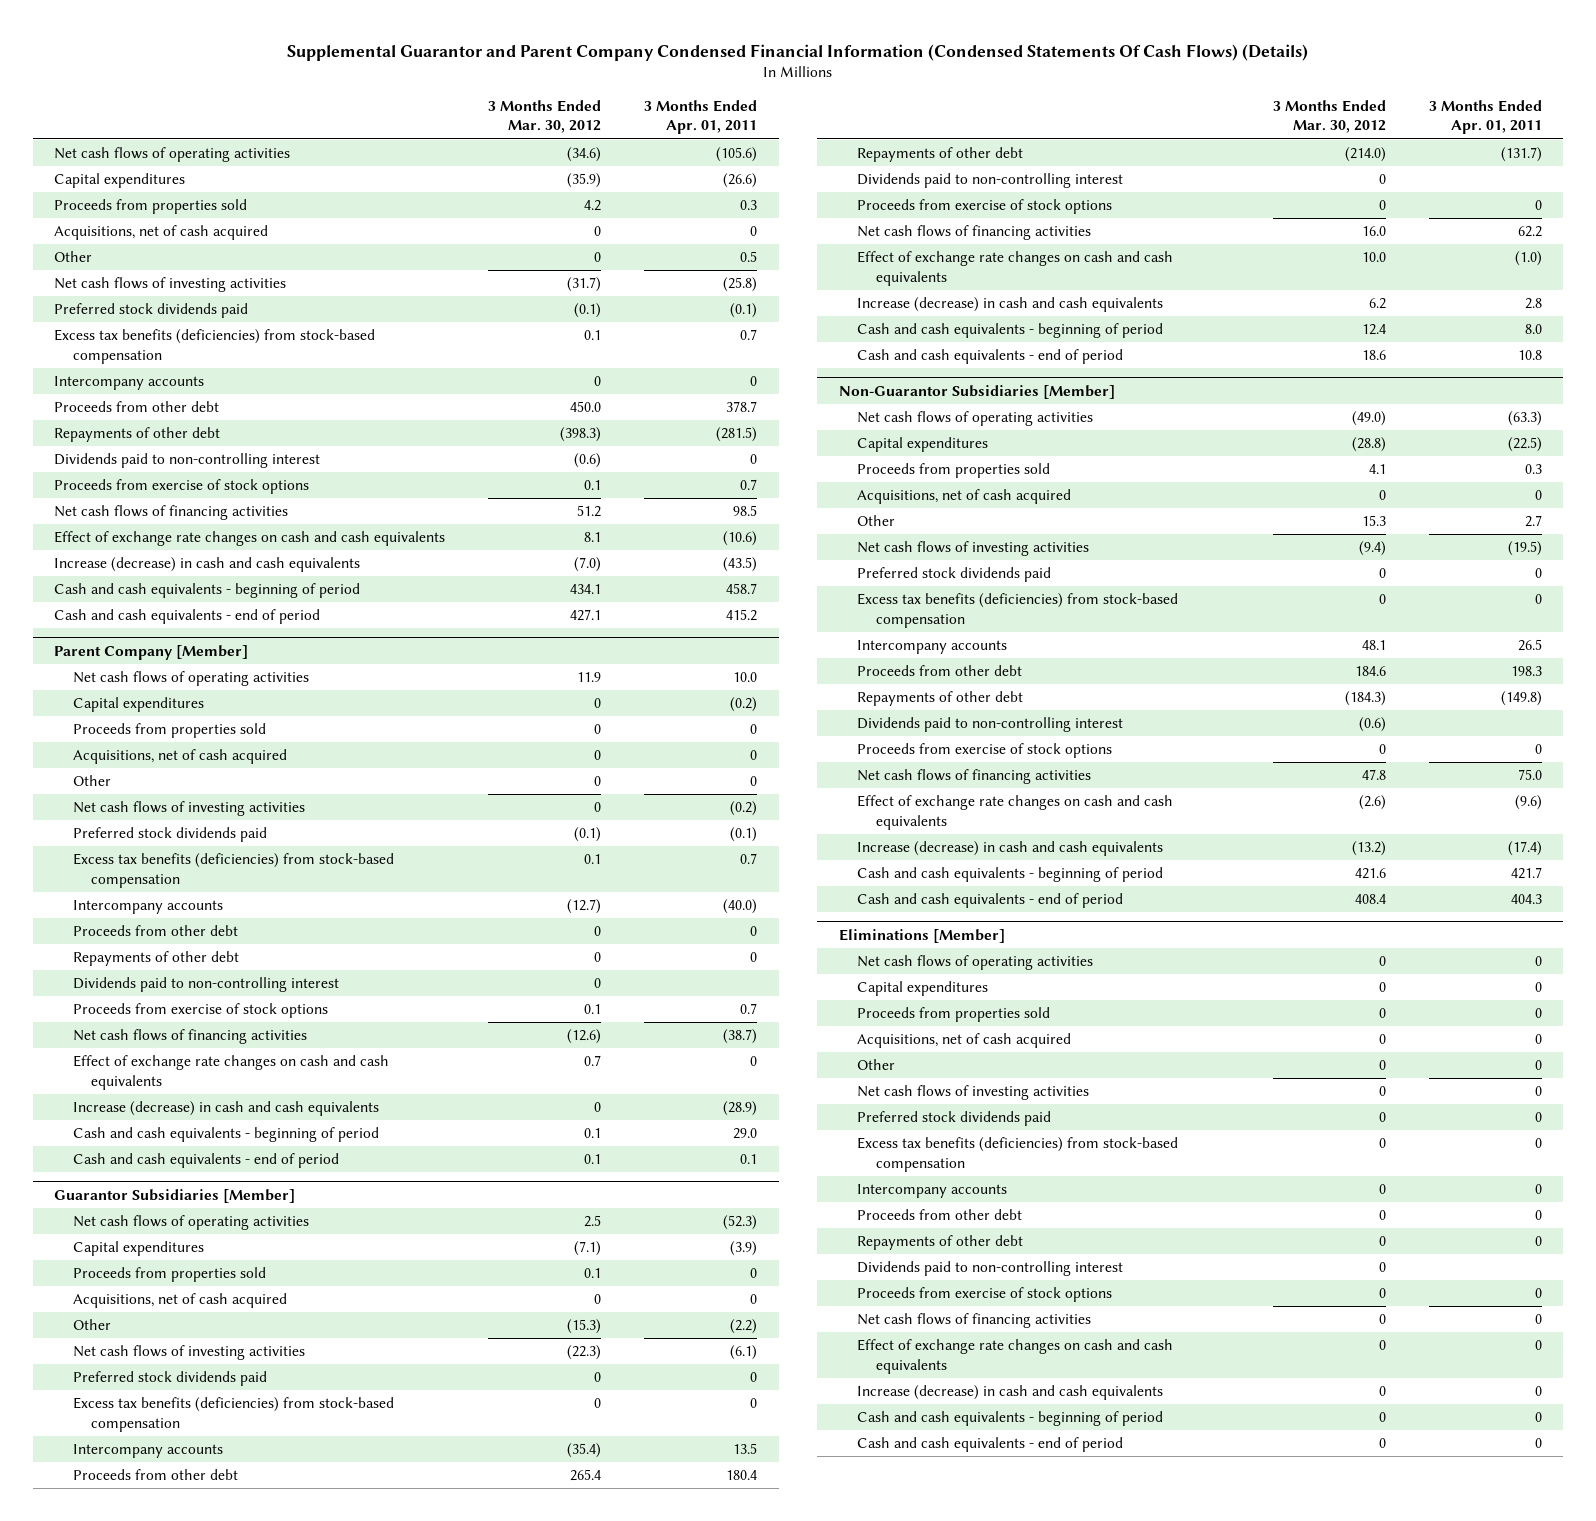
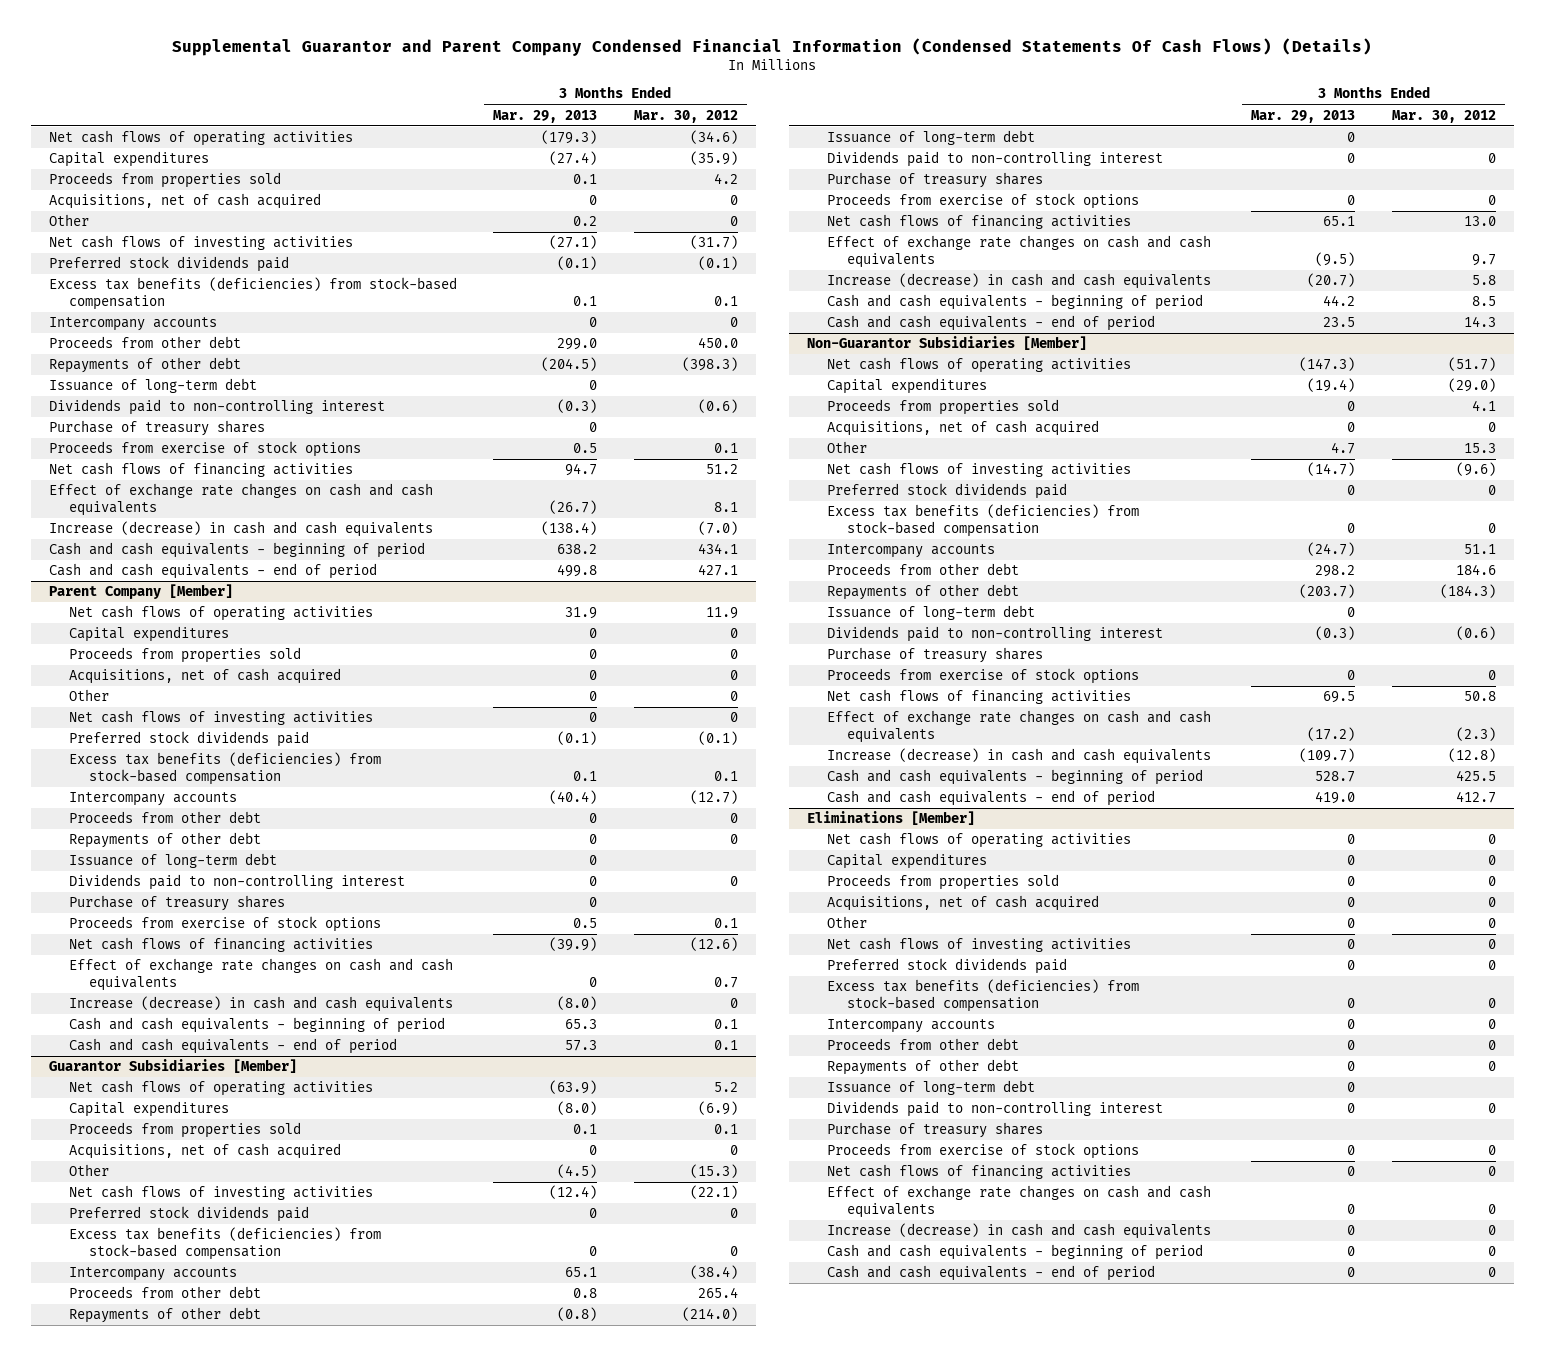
- | 3 Months Ended Mar. 30, 2012 | 3 Months Ended Apr. 01, 2011
+ | 3 Months Ended Mar. 29, 2013 | 3 Months Ended Mar. 30, 2012
+ Issuance of long-term debt | 0 |
+ Purchase of treasury shares | 0 |
@ Parent Company [Member]
+ Issuance of long-term debt | 0 |
+ Purchase of treasury shares | 0 |
@ Guarantor Subsidiaries [Member]
- Net cash flows of operating activities | 2.5 | (52.3)
- Capital expenditures | (7.1) | (3.9)
+ Net cash flows of operating activities | (63.9) | 5.2
+ Capital expenditures | (8.0) | (6.9)
- Net cash flows of investing activities | (22.3) | (6.1)
+ Net cash flows of investing activities | (12.4) | (22.1)
- Intercompany accounts | (35.4) | 13.5
+ Intercompany accounts | 65.1 | (38.4)
+ Issuance of long-term debt | 0 |
+ Purchase of treasury shares
- Net cash flows of financing activities | 16.0 | 62.2
- Effect of exchange rate changes on cash and cash equivalents | 10.0 | (1.0)
- Increase (decrease) in cash and cash equivalents | 6.2 | 2.8
- Cash and cash equivalents - beginning of period | 12.4 | 8.0
- Cash and cash equivalents - end of period | 18.6 | 10.8
+ Net cash flows of financing activities | 65.1 | 13.0
+ Effect of exchange rate changes on cash and cash equivalents | (9.5) | 9.7
+ Increase (decrease) in cash and cash equivalents | (20.7) | 5.8
+ Cash and cash equivalents - beginning of period | 44.2 | 8.5
+ Cash and cash equivalents - end of period | 23.5 | 14.3
@ Non-Guarantor Subsidiaries [Member]
- Net cash flows of operating activities | (49.0) | (63.3)
- Capital expenditures | (28.8) | (22.5)
+ Net cash flows of operating activities | (147.3) | (51.7)
+ Capital expenditures | (19.4) | (29.0)
- Net cash flows of investing activities | (9.4) | (19.5)
+ Net cash flows of investing activities | (14.7) | (9.6)
- Intercompany accounts | 48.1 | 26.5
+ Intercompany accounts | (24.7) | 51.1
+ Issuance of long-term debt | 0 |
+ Purchase of treasury shares
- Net cash flows of financing activities | 47.8 | 75.0
- Effect of exchange rate changes on cash and cash equivalents | (2.6) | (9.6)
- Increase (decrease) in cash and cash equivalents | (13.2) | (17.4)
- Cash and cash equivalents - beginning of period | 421.6 | 421.7
- Cash and cash equivalents - end of period | 408.4 | 404.3
+ Net cash flows of financing activities | 69.5 | 50.8
+ Effect of exchange rate changes on cash and cash equivalents | (17.2) | (2.3)
+ Increase (decrease) in cash and cash equivalents | (109.7) | (12.8)
+ Cash and cash equivalents - beginning of period | 528.7 | 425.5
+ Cash and cash equivalents - end of period | 419.0 | 412.7
@ Eliminations [Member]
+ Issuance of long-term debt | 0 |
+ Purchase of treasury shares

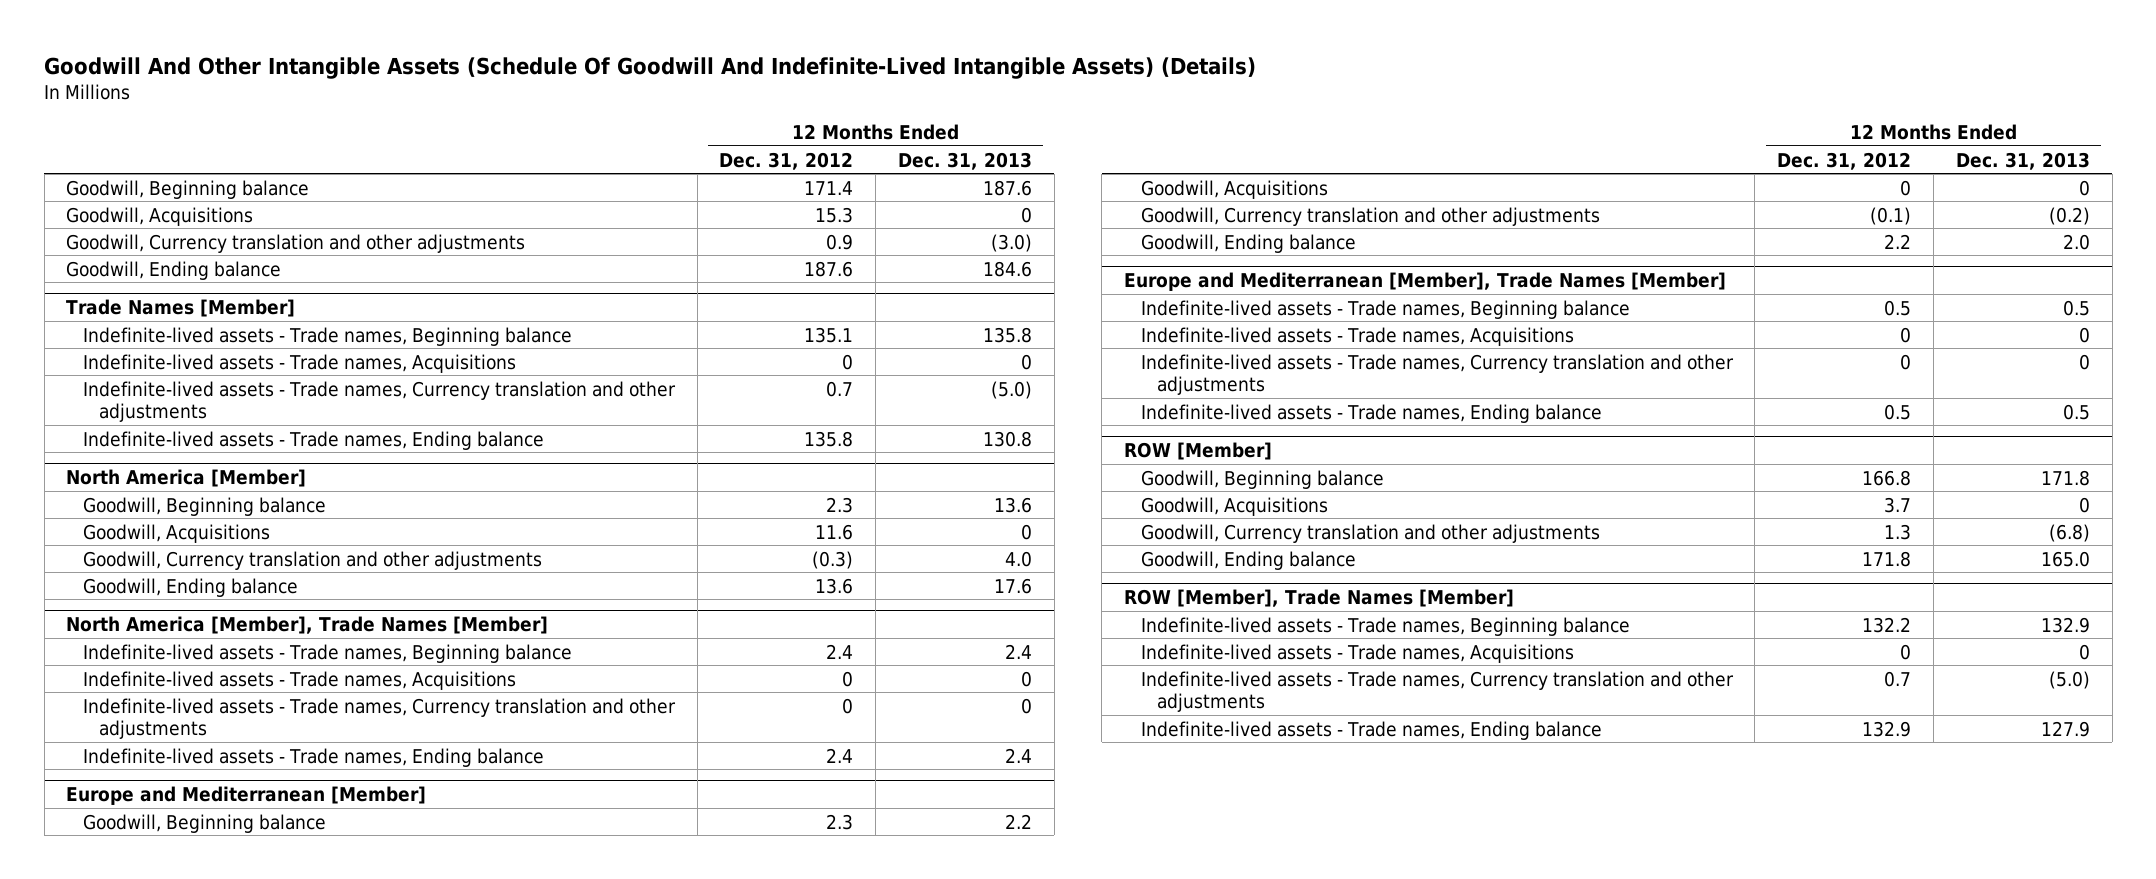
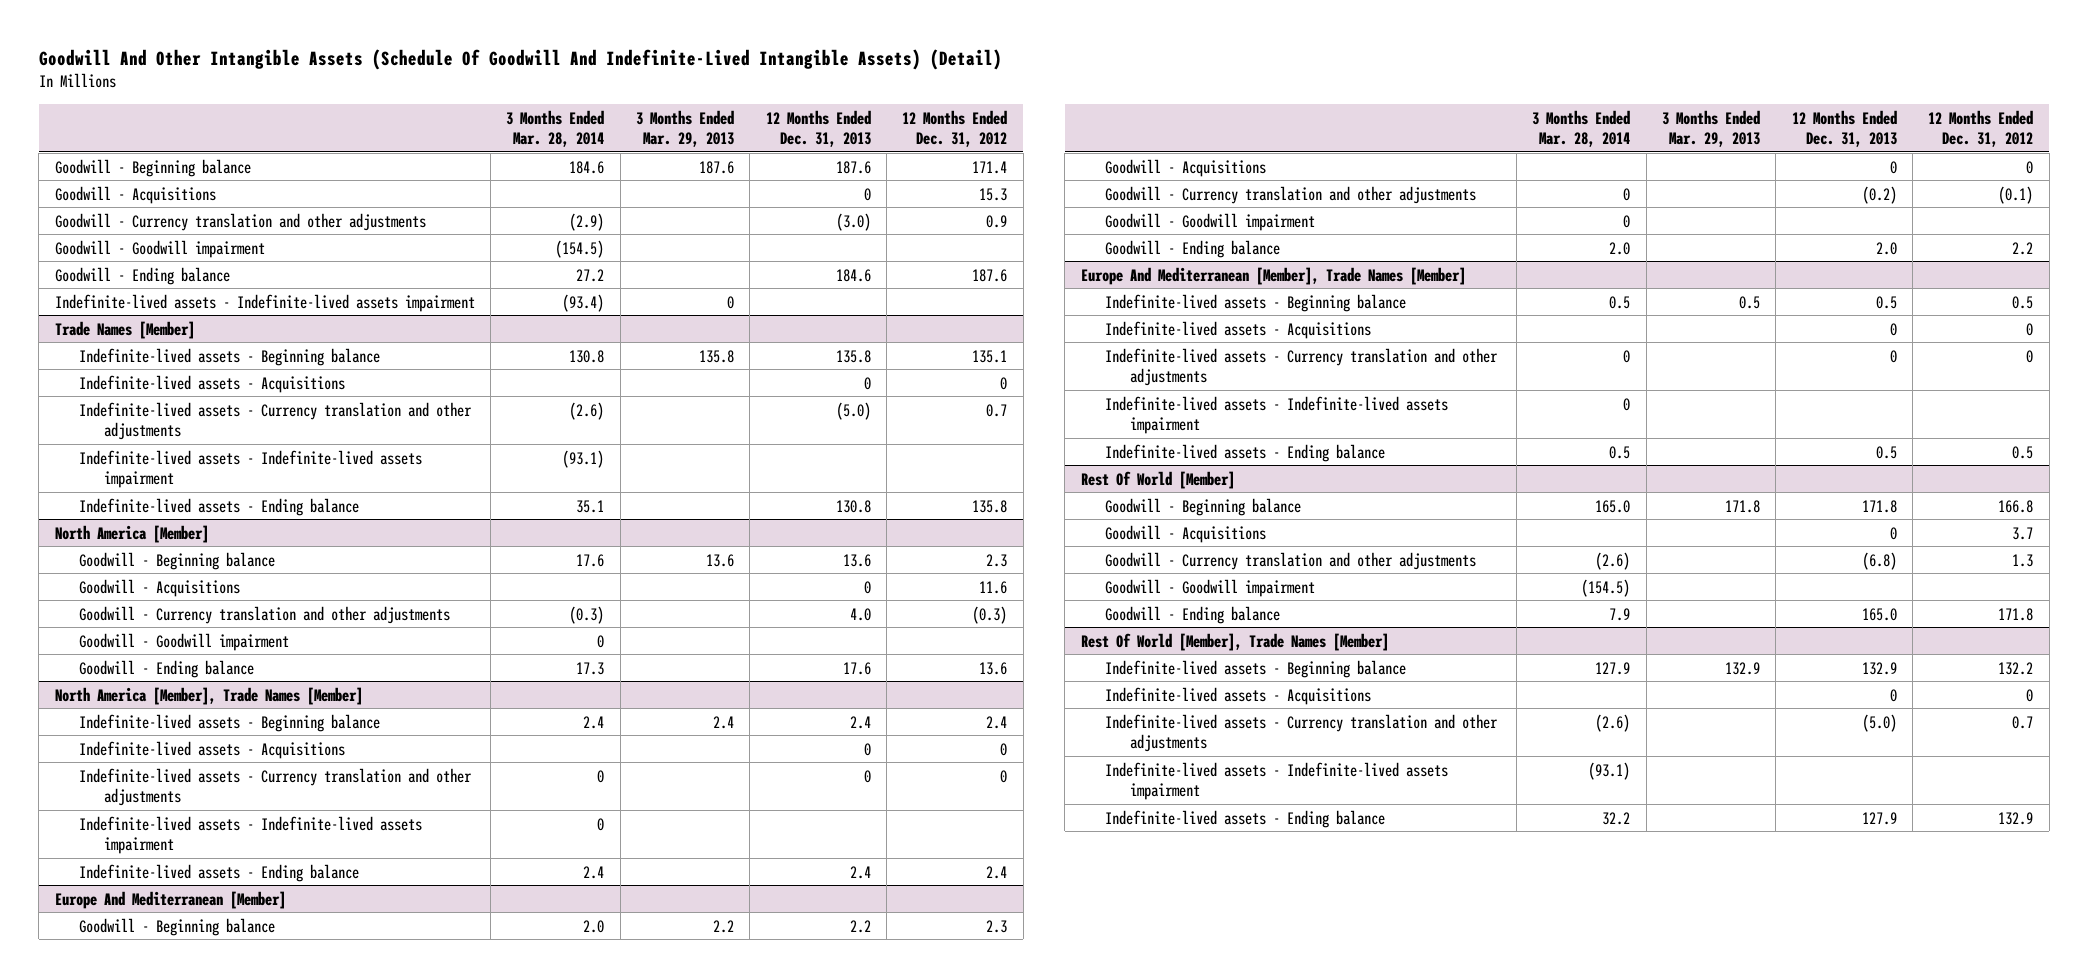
- Goodwill And Other Intangible Assets (Schedule Of Goodwill And Indefinite-Lived Intangible Assets) (Details)
+ Goodwill And Other Intangible Assets (Schedule Of Goodwill And Indefinite-Lived Intangible Assets) (Detail)
- | 12 Months Ended Dec. 31, 2012 | 12 Months Ended Dec. 31, 2013
+ | 3 Months Ended Mar. 28, 2014 | 3 Months Ended Mar. 29, 2013 | 12 Months Ended Dec. 31, 2013 | 12 Months Ended Dec. 31, 2012
- Goodwill, Beginning balance | 171.4 | 187.6
- Goodwill, Acquisitions | 15.3 | 0
- Goodwill, Currency translation and other adjustments | 0.9 | (3.0)
- Goodwill, Ending balance | 187.6 | 184.6
+ Goodwill - Beginning balance | 184.6 | 187.6 | 187.6 | 171.4
+ Goodwill - Acquisitions | | | 0 | 15.3
+ Goodwill - Currency translation and other adjustments | (2.9) | | (3.0) | 0.9
+ Goodwill - Goodwill impairment | (154.5) | | |
+ Goodwill - Ending balance | 27.2 | | 184.6 | 187.6
+ Indefinite-lived assets - Indefinite-lived assets impairment | (93.4) | 0 | |
@ Trade Names [Member]
- Indefinite-lived assets - Trade names, Beginning balance | 135.1 | 135.8
- Indefinite-lived assets - Trade names, Acquisitions | 0 | 0
- Indefinite-lived assets - Trade names, Currency translation and other adjustments | 0.7 | (5.0)
- Indefinite-lived assets - Trade names, Ending balance | 135.8 | 130.8
+ Indefinite-lived assets - Beginning balance | 130.8 | 135.8 | 135.8 | 135.1
+ Indefinite-lived assets - Acquisitions | | | 0 | 0
+ Indefinite-lived assets - Currency translation and other adjustments | (2.6) | | (5.0) | 0.7
+ Indefinite-lived assets - Indefinite-lived assets impairment | (93.1) | | |
+ Indefinite-lived assets - Ending balance | 35.1 | | 130.8 | 135.8
@ North America [Member]
- Goodwill, Beginning balance | 2.3 | 13.6
- Goodwill, Acquisitions | 11.6 | 0
- Goodwill, Currency translation and other adjustments | (0.3) | 4.0
- Goodwill, Ending balance | 13.6 | 17.6
+ Goodwill - Beginning balance | 17.6 | 13.6 | 13.6 | 2.3
+ Goodwill - Acquisitions | | | 0 | 11.6
+ Goodwill - Currency translation and other adjustments | (0.3) | | 4.0 | (0.3)
+ Goodwill - Goodwill impairment | 0 | | |
+ Goodwill - Ending balance | 17.3 | | 17.6 | 13.6
@ North America [Member], Trade Names [Member]
- Indefinite-lived assets - Trade names, Beginning balance | 2.4 | 2.4
- Indefinite-lived assets - Trade names, Acquisitions | 0 | 0
- Indefinite-lived assets - Trade names, Currency translation and other adjustments | 0 | 0
- Indefinite-lived assets - Trade names, Ending balance | 2.4 | 2.4
- Europe and Mediterranean [Member]
- Goodwill, Beginning balance | 2.3 | 2.2
- Goodwill, Acquisitions | 0 | 0
- Goodwill, Currency translation and other adjustments | (0.1) | (0.2)
- Goodwill, Ending balance | 2.2 | 2.0
- Europe and Mediterranean [Member], Trade Names [Member]
- Indefinite-lived assets - Trade names, Beginning balance | 0.5 | 0.5
- Indefinite-lived assets - Trade names, Acquisitions | 0 | 0
- Indefinite-lived assets - Trade names, Currency translation and other adjustments | 0 | 0
- Indefinite-lived assets - Trade names, Ending balance | 0.5 | 0.5
- ROW [Member]
- Goodwill, Beginning balance | 166.8 | 171.8
- Goodwill, Acquisitions | 3.7 | 0
- Goodwill, Currency translation and other adjustments | 1.3 | (6.8)
- Goodwill, Ending balance | 171.8 | 165.0
- ROW [Member], Trade Names [Member]
- Indefinite-lived assets - Trade names, Beginning balance | 132.2 | 132.9
- Indefinite-lived assets - Trade names, Acquisitions | 0 | 0
- Indefinite-lived assets - Trade names, Currency translation and other adjustments | 0.7 | (5.0)
- Indefinite-lived assets - Trade names, Ending balance | 132.9 | 127.9
@ North America [Member], Trade Names [Member]
+ Indefinite-lived assets - Beginning balance | 2.4 | 2.4 | 2.4 | 2.4
+ Indefinite-lived assets - Acquisitions | | | 0 | 0
+ Indefinite-lived assets - Currency translation and other adjustments | 0 | | 0 | 0
+ Indefinite-lived assets - Indefinite-lived assets impairment | 0 | | |
+ Indefinite-lived assets - Ending balance | 2.4 | | 2.4 | 2.4
+ Europe And Mediterranean [Member]
+ Goodwill - Beginning balance | 2.0 | 2.2 | 2.2 | 2.3
+ Goodwill - Acquisitions | | | 0 | 0
+ Goodwill - Currency translation and other adjustments | 0 | | (0.2) | (0.1)
+ Goodwill - Goodwill impairment | 0 | | |
+ Goodwill - Ending balance | 2.0 | | 2.0 | 2.2
+ Europe And Mediterranean [Member], Trade Names [Member]
+ Indefinite-lived assets - Beginning balance | 0.5 | 0.5 | 0.5 | 0.5
+ Indefinite-lived assets - Acquisitions | | | 0 | 0
+ Indefinite-lived assets - Currency translation and other adjustments | 0 | | 0 | 0
+ Indefinite-lived assets - Indefinite-lived assets impairment | 0 | | |
+ Indefinite-lived assets - Ending balance | 0.5 | | 0.5 | 0.5
+ Rest Of World [Member]
+ Goodwill - Beginning balance | 165.0 | 171.8 | 171.8 | 166.8
+ Goodwill - Acquisitions | | | 0 | 3.7
+ Goodwill - Currency translation and other adjustments | (2.6) | | (6.8) | 1.3
+ Goodwill - Goodwill impairment | (154.5) | | |
+ Goodwill - Ending balance | 7.9 | | 165.0 | 171.8
+ Rest Of World [Member], Trade Names [Member]
+ Indefinite-lived assets - Beginning balance | 127.9 | 132.9 | 132.9 | 132.2
+ Indefinite-lived assets - Acquisitions | | | 0 | 0
+ Indefinite-lived assets - Currency translation and other adjustments | (2.6) | | (5.0) | 0.7
+ Indefinite-lived assets - Indefinite-lived assets impairment | (93.1) | | |
+ Indefinite-lived assets - Ending balance | 32.2 | | 127.9 | 132.9

